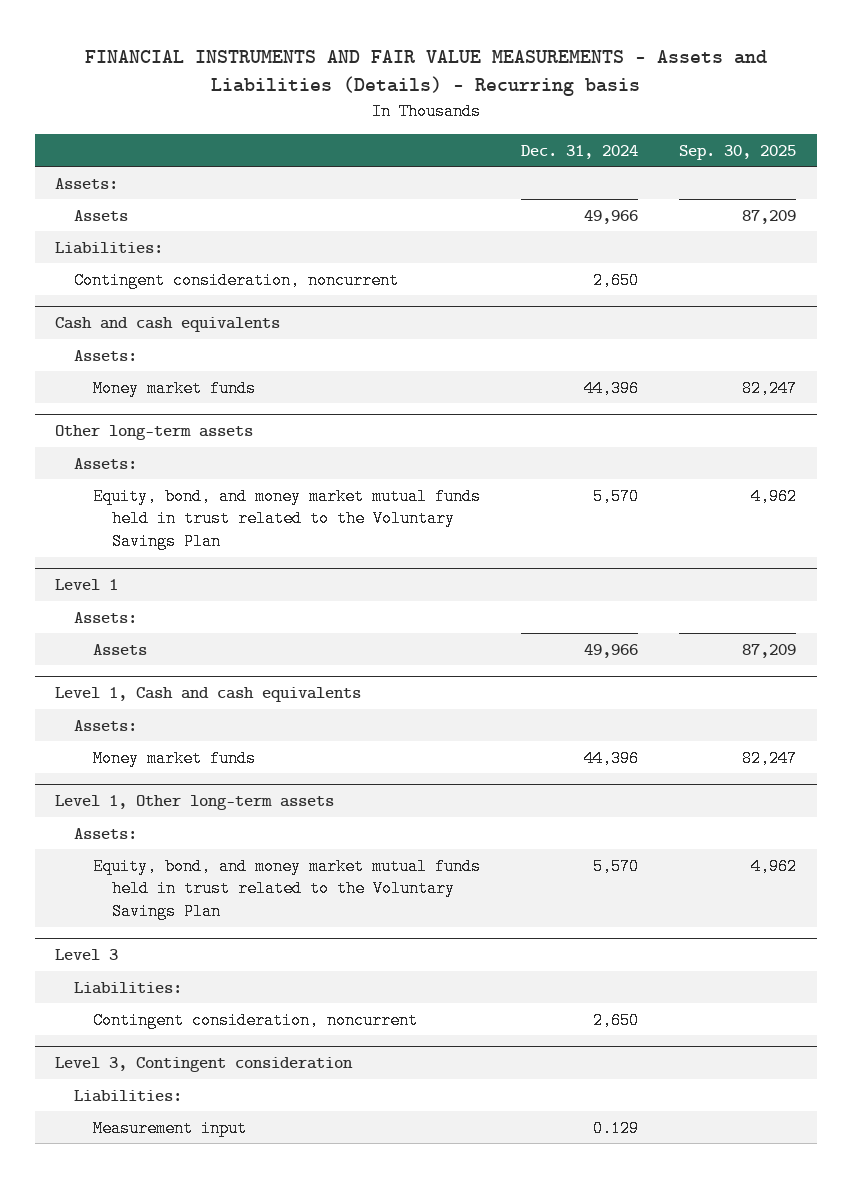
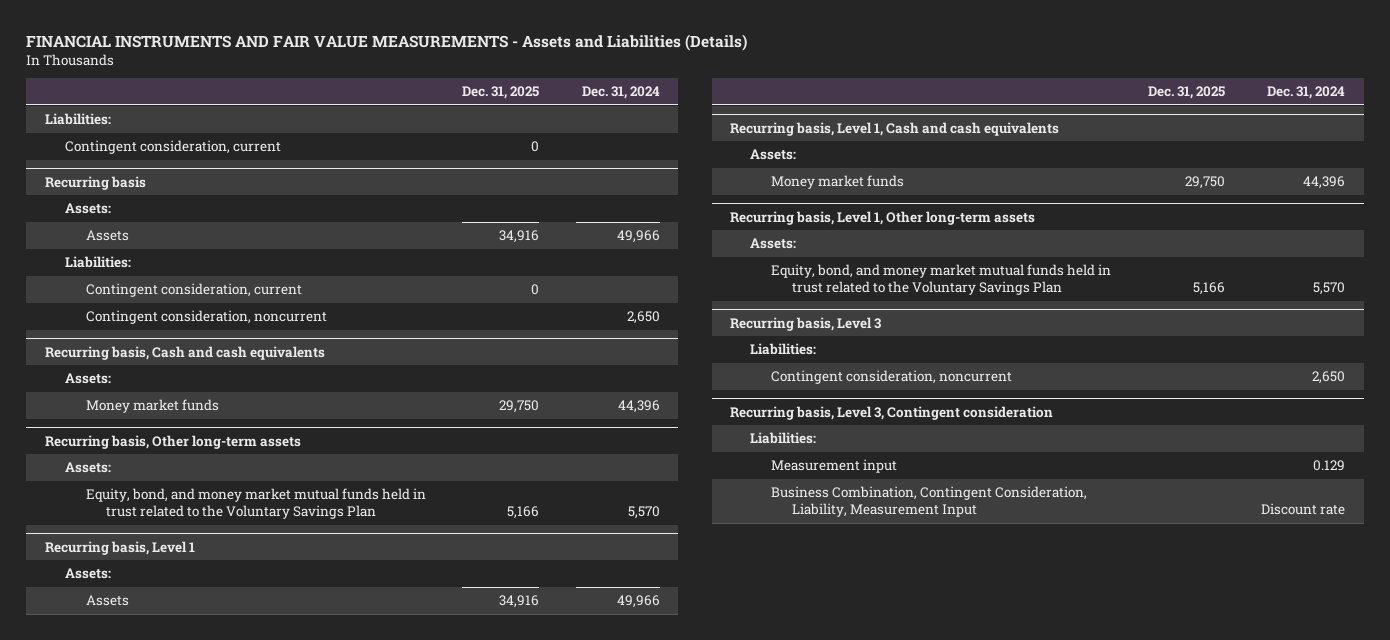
- FINANCIAL INSTRUMENTS AND FAIR VALUE MEASUREMENTS - Assets and Liabilities (Details) - Recurring basis
+ FINANCIAL INSTRUMENTS AND FAIR VALUE MEASUREMENTS - Assets and Liabilities (Details)
- | Dec. 31, 2024 | Sep. 30, 2025
+ | Dec. 31, 2025 | Dec. 31, 2024
+ Liabilities:
+ Contingent consideration, current | 0 |
+ Recurring basis
+ Contingent consideration, current | 0 |
- Cash and cash equivalents
+ Recurring basis, Cash and cash equivalents
- Other long-term assets
+ Recurring basis, Other long-term assets
- Level 1
+ Recurring basis, Level 1
- Level 1, Cash and cash equivalents
+ Recurring basis, Level 1, Cash and cash equivalents
- Level 1, Other long-term assets
+ Recurring basis, Level 1, Other long-term assets
- Level 3
+ Recurring basis, Level 3
- Level 3, Contingent consideration
+ Recurring basis, Level 3, Contingent consideration
+ Business Combination, Contingent Consideration, Liability, Measurement Input | | Discount rate

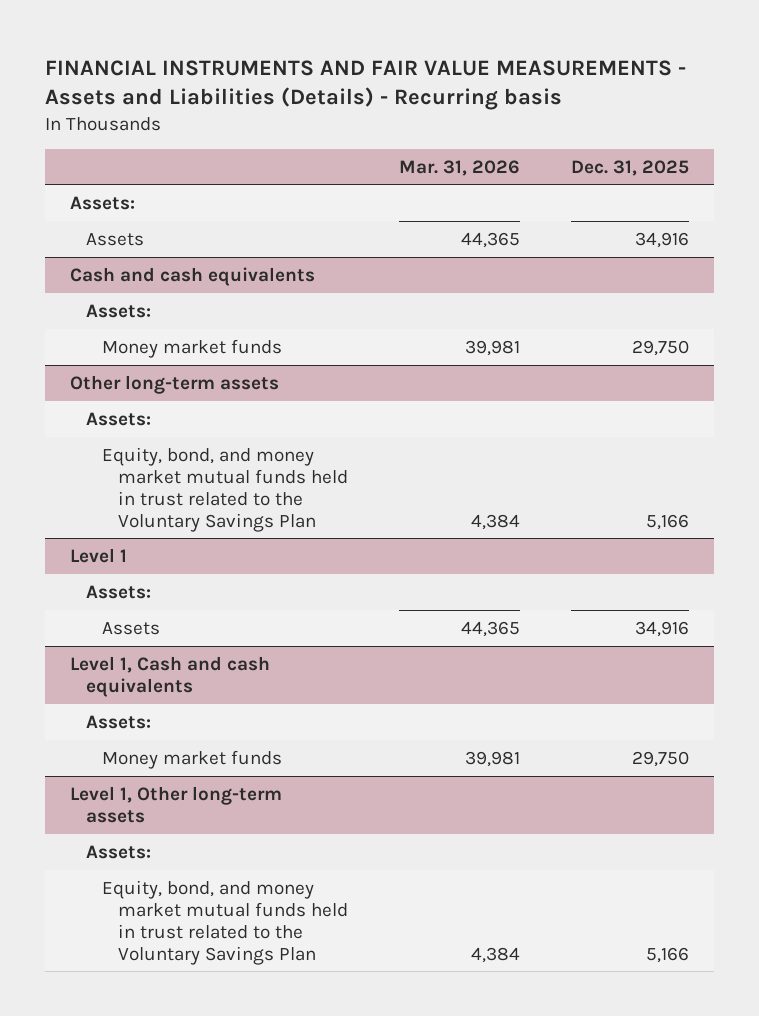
- FINANCIAL INSTRUMENTS AND FAIR VALUE MEASUREMENTS - Assets and Liabilities (Details)
+ FINANCIAL INSTRUMENTS AND FAIR VALUE MEASUREMENTS - Assets and Liabilities (Details) - Recurring basis
- | Dec. 31, 2025 | Dec. 31, 2024
+ | Mar. 31, 2026 | Dec. 31, 2025
- Liabilities:
- Contingent consideration, current | 0 |
- Recurring basis
- Liabilities:
- Contingent consideration, current | 0 |
- Contingent consideration, noncurrent | | 2,650
- Recurring basis, Cash and cash equivalents
+ Cash and cash equivalents
- Recurring basis, Other long-term assets
+ Other long-term assets
- Recurring basis, Level 1
+ Level 1
- Recurring basis, Level 1, Cash and cash equivalents
+ Level 1, Cash and cash equivalents
- Recurring basis, Level 1, Other long-term assets
+ Level 1, Other long-term assets
- Recurring basis, Level 3
- Liabilities:
- Contingent consideration, noncurrent | | 2,650
- Recurring basis, Level 3, Contingent consideration
- Liabilities:
- Measurement input | | 0.129
- Business Combination, Contingent Consideration, Liability, Measurement Input | | Discount rate

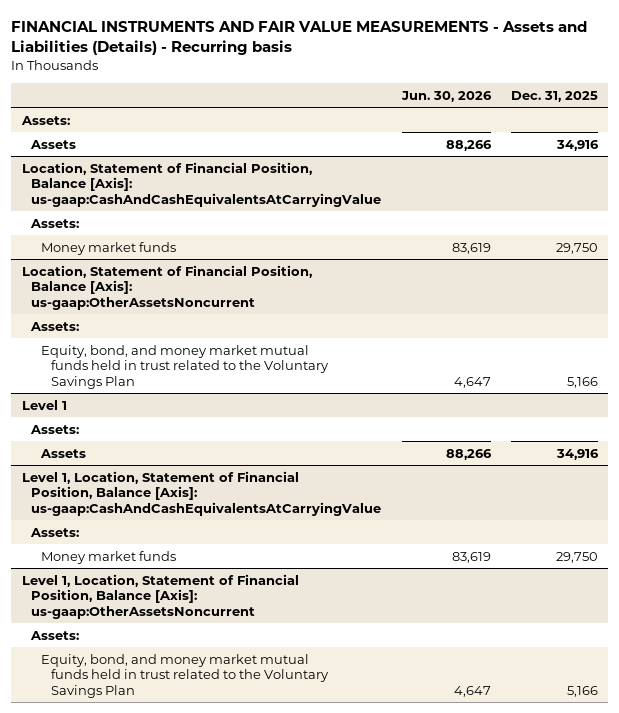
- | Mar. 31, 2026 | Dec. 31, 2025
+ | Jun. 30, 2026 | Dec. 31, 2025
- Cash and cash equivalents
+ Location, Statement of Financial Position, Balance [Axis]: us-gaap:CashAndCashEquivalentsAtCarryingValue
- Other long-term assets
+ Location, Statement of Financial Position, Balance [Axis]: us-gaap:OtherAssetsNoncurrent
- Level 1, Cash and cash equivalents
+ Level 1, Location, Statement of Financial Position, Balance [Axis]: us-gaap:CashAndCashEquivalentsAtCarryingValue
- Level 1, Other long-term assets
+ Level 1, Location, Statement of Financial Position, Balance [Axis]: us-gaap:OtherAssetsNoncurrent

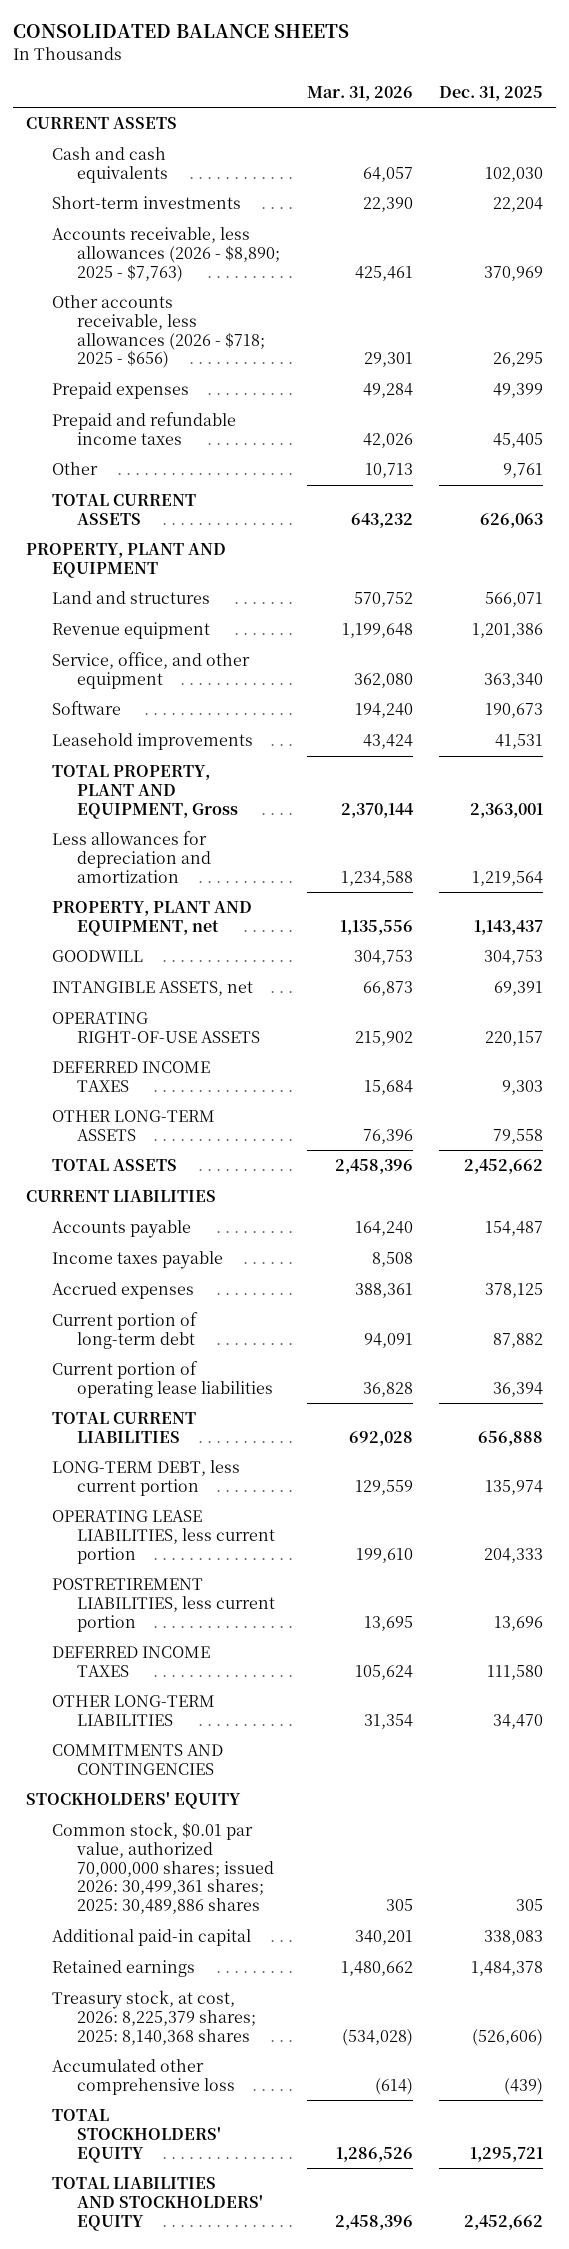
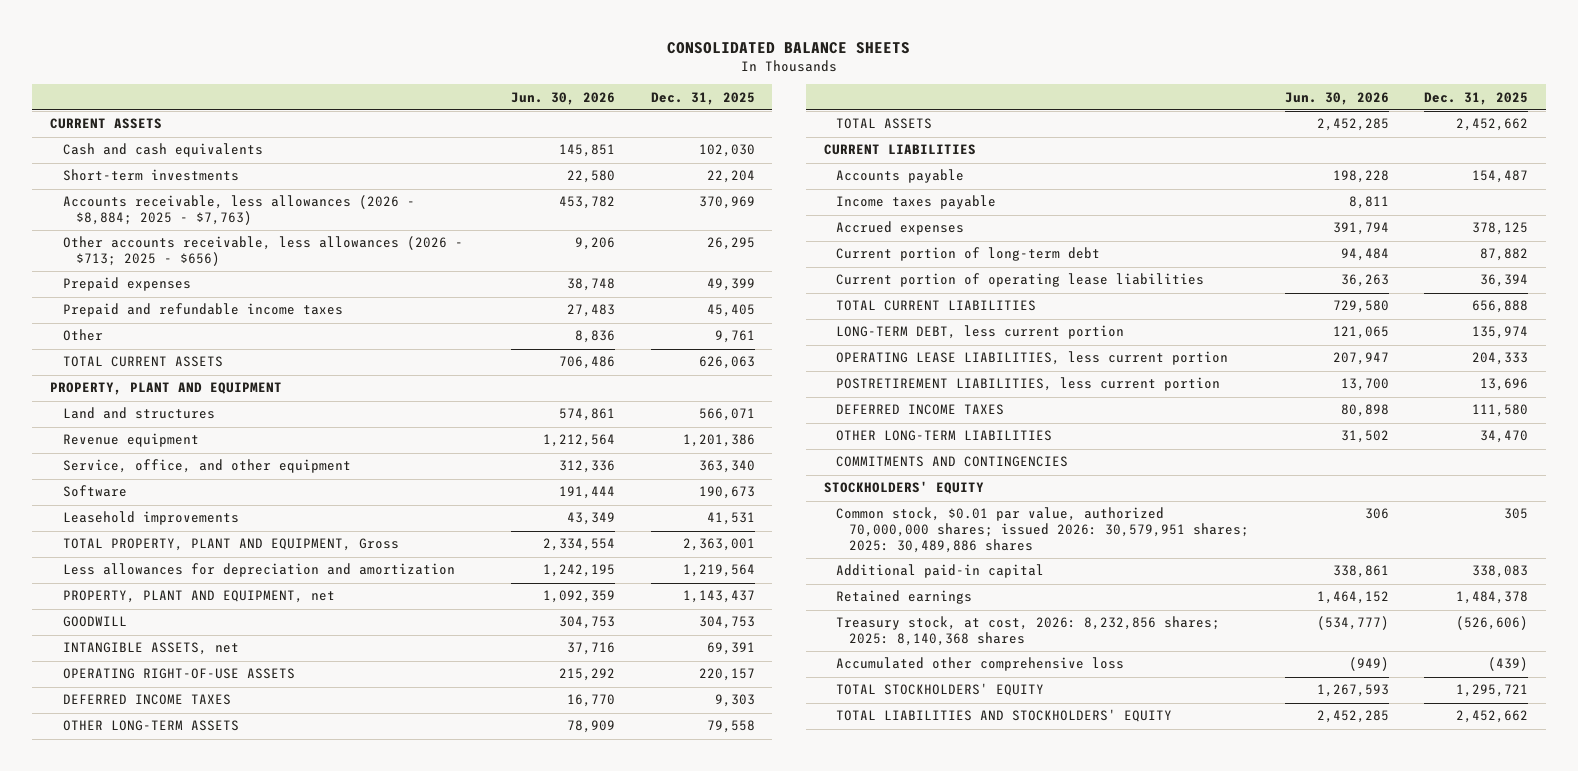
- | Mar. 31, 2026 | Dec. 31, 2025
+ | Jun. 30, 2026 | Dec. 31, 2025
- Accounts receivable, less allowances (2026 - $8,890; 2025 - $7,763) | 425,461 | 370,969
- Other accounts receivable, less allowances (2026 - $718; 2025 - $656) | 29,301 | 26,295
+ Accounts receivable, less allowances (2026 - $8,884; 2025 - $7,763) | 453,782 | 370,969
+ Other accounts receivable, less allowances (2026 - $713; 2025 - $656) | 9,206 | 26,295
- Common stock, $0.01 par value, authorized 70,000,000 shares; issued 2026: 30,499,361 shares; 2025: 30,489,886 shares | 305 | 305
+ Common stock, $0.01 par value, authorized 70,000,000 shares; issued 2026: 30,579,951 shares; 2025: 30,489,886 shares | 306 | 305
- Treasury stock, at cost, 2026: 8,225,379 shares; 2025: 8,140,368 shares | (534,028) | (526,606)
+ Treasury stock, at cost, 2026: 8,232,856 shares; 2025: 8,140,368 shares | (534,777) | (526,606)

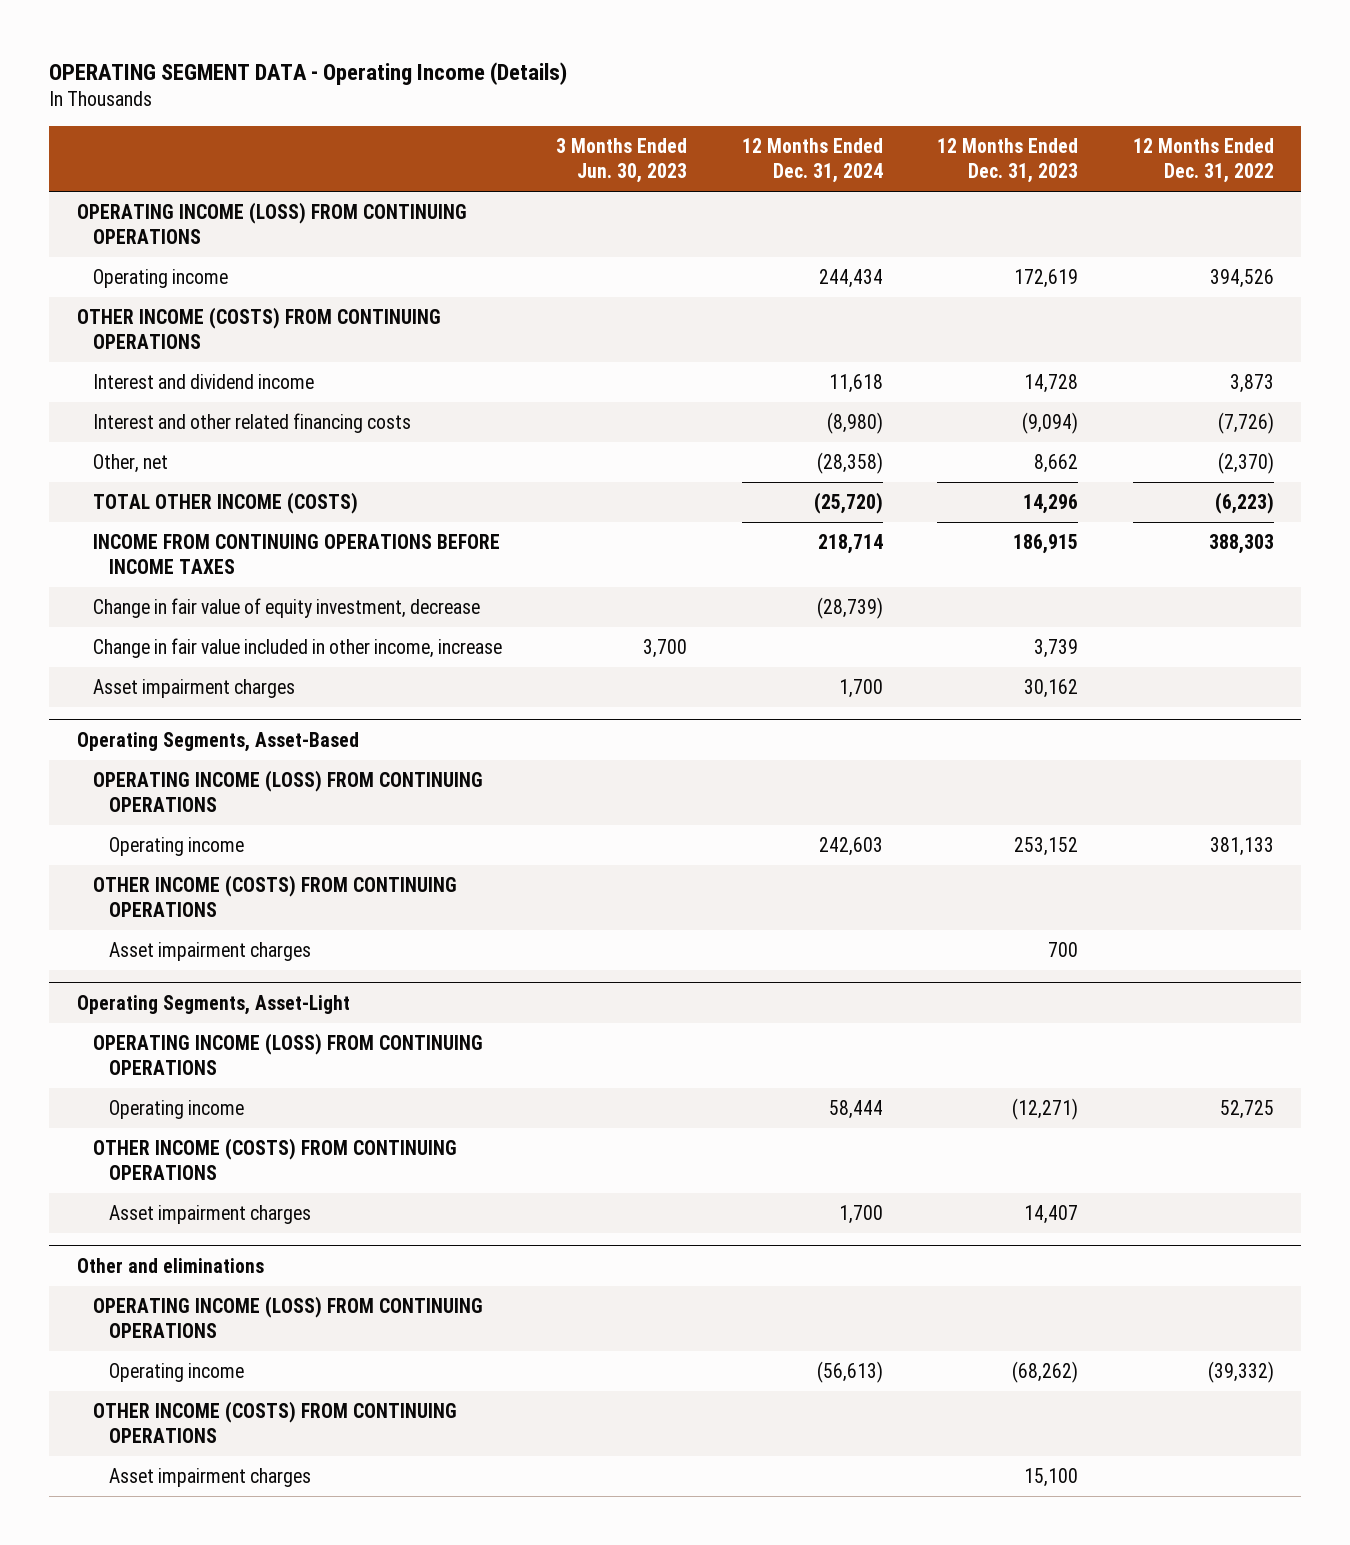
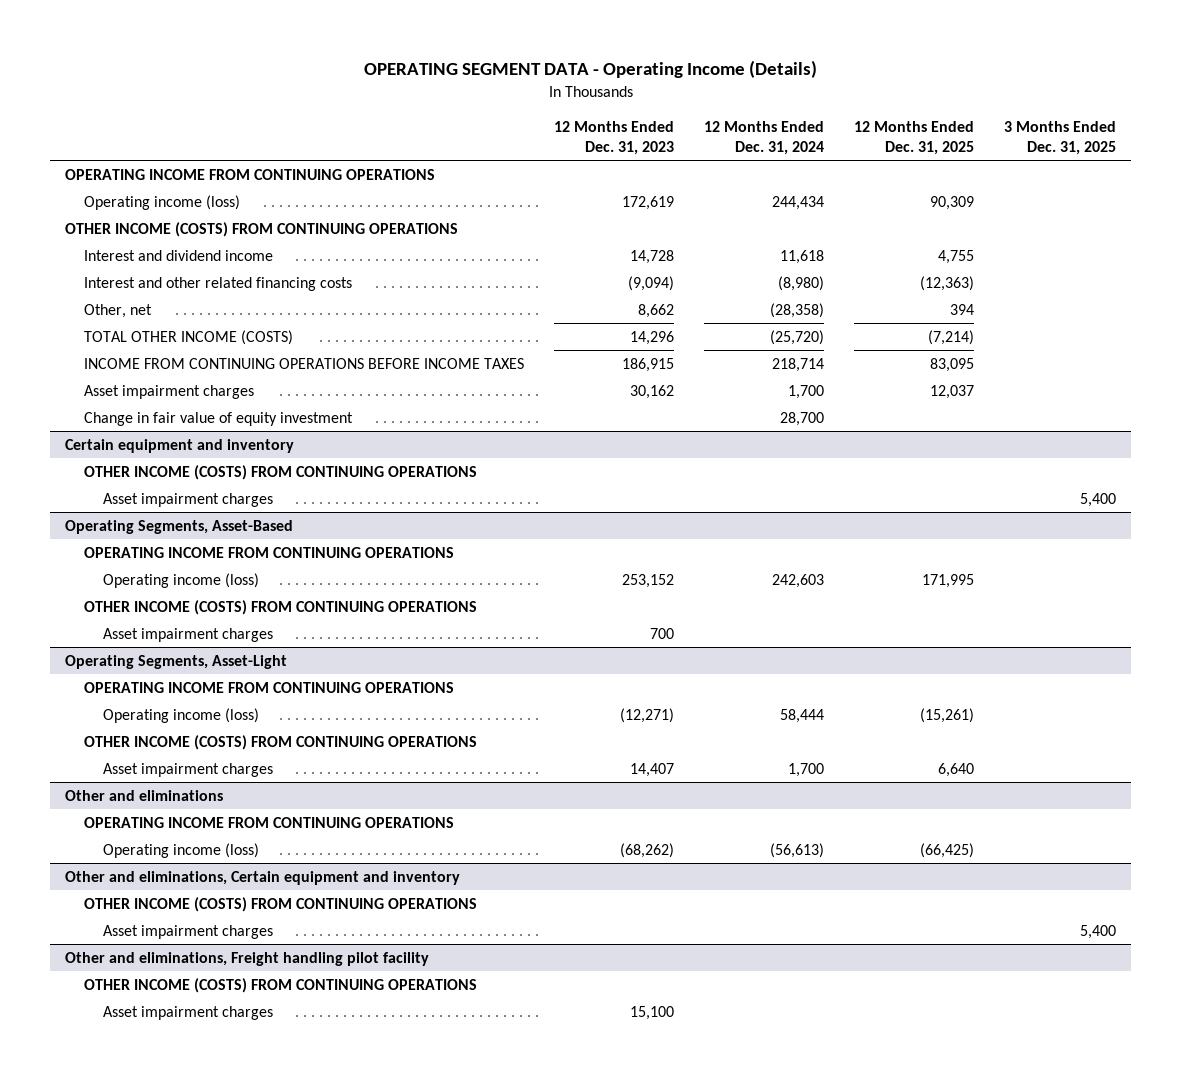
- | 3 Months Ended Jun. 30, 2023 | 12 Months Ended Dec. 31, 2024 | 12 Months Ended Dec. 31, 2023 | 12 Months Ended Dec. 31, 2022
+ | 12 Months Ended Dec. 31, 2023 | 12 Months Ended Dec. 31, 2024 | 12 Months Ended Dec. 31, 2025 | 3 Months Ended Dec. 31, 2025
- OPERATING INCOME (LOSS) FROM CONTINUING OPERATIONS
- Operating income | | 244,434 | 172,619 | 394,526
+ OPERATING INCOME FROM CONTINUING OPERATIONS
+ Operating income (loss) | 172,619 | 244,434 | 90,309 |
- Change in fair value of equity investment, decrease | | (28,739) | |
- Change in fair value included in other income, increase | 3,700 | | 3,739 |
+ Change in fair value of equity investment | | 28,700 | |
+ Certain equipment and inventory
+ OTHER INCOME (COSTS) FROM CONTINUING OPERATIONS
+ Asset impairment charges | | | | 5,400
@ Operating Segments, Asset-Based
- OPERATING INCOME (LOSS) FROM CONTINUING OPERATIONS
- Operating income | | 242,603 | 253,152 | 381,133
+ OPERATING INCOME FROM CONTINUING OPERATIONS
+ Operating income (loss) | 253,152 | 242,603 | 171,995 |
@ Operating Segments, Asset-Light
- OPERATING INCOME (LOSS) FROM CONTINUING OPERATIONS
- Operating income | | 58,444 | (12,271) | 52,725
+ OPERATING INCOME FROM CONTINUING OPERATIONS
+ Operating income (loss) | (12,271) | 58,444 | (15,261) |
@ Other and eliminations
- OPERATING INCOME (LOSS) FROM CONTINUING OPERATIONS
- Operating income | | (56,613) | (68,262) | (39,332)
+ OPERATING INCOME FROM CONTINUING OPERATIONS
+ Operating income (loss) | (68,262) | (56,613) | (66,425) |
+ Other and eliminations, Certain equipment and inventory
+ Asset impairment charges | | | | 5,400
+ Other and eliminations, Freight handling pilot facility
+ OTHER INCOME (COSTS) FROM CONTINUING OPERATIONS

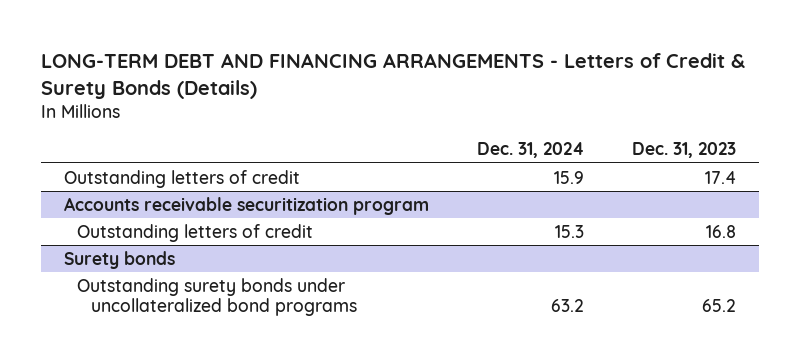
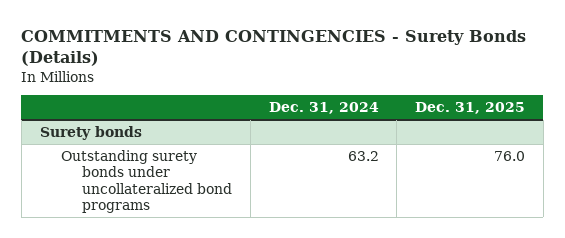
- LONG-TERM DEBT AND FINANCING ARRANGEMENTS - Letters of Credit & Surety Bonds (Details)
+ COMMITMENTS AND CONTINGENCIES - Surety Bonds (Details)
- | Dec. 31, 2024 | Dec. 31, 2023
+ | Dec. 31, 2024 | Dec. 31, 2025
- Outstanding letters of credit | 15.9 | 17.4
- Accounts receivable securitization program
- Outstanding letters of credit | 15.3 | 16.8

